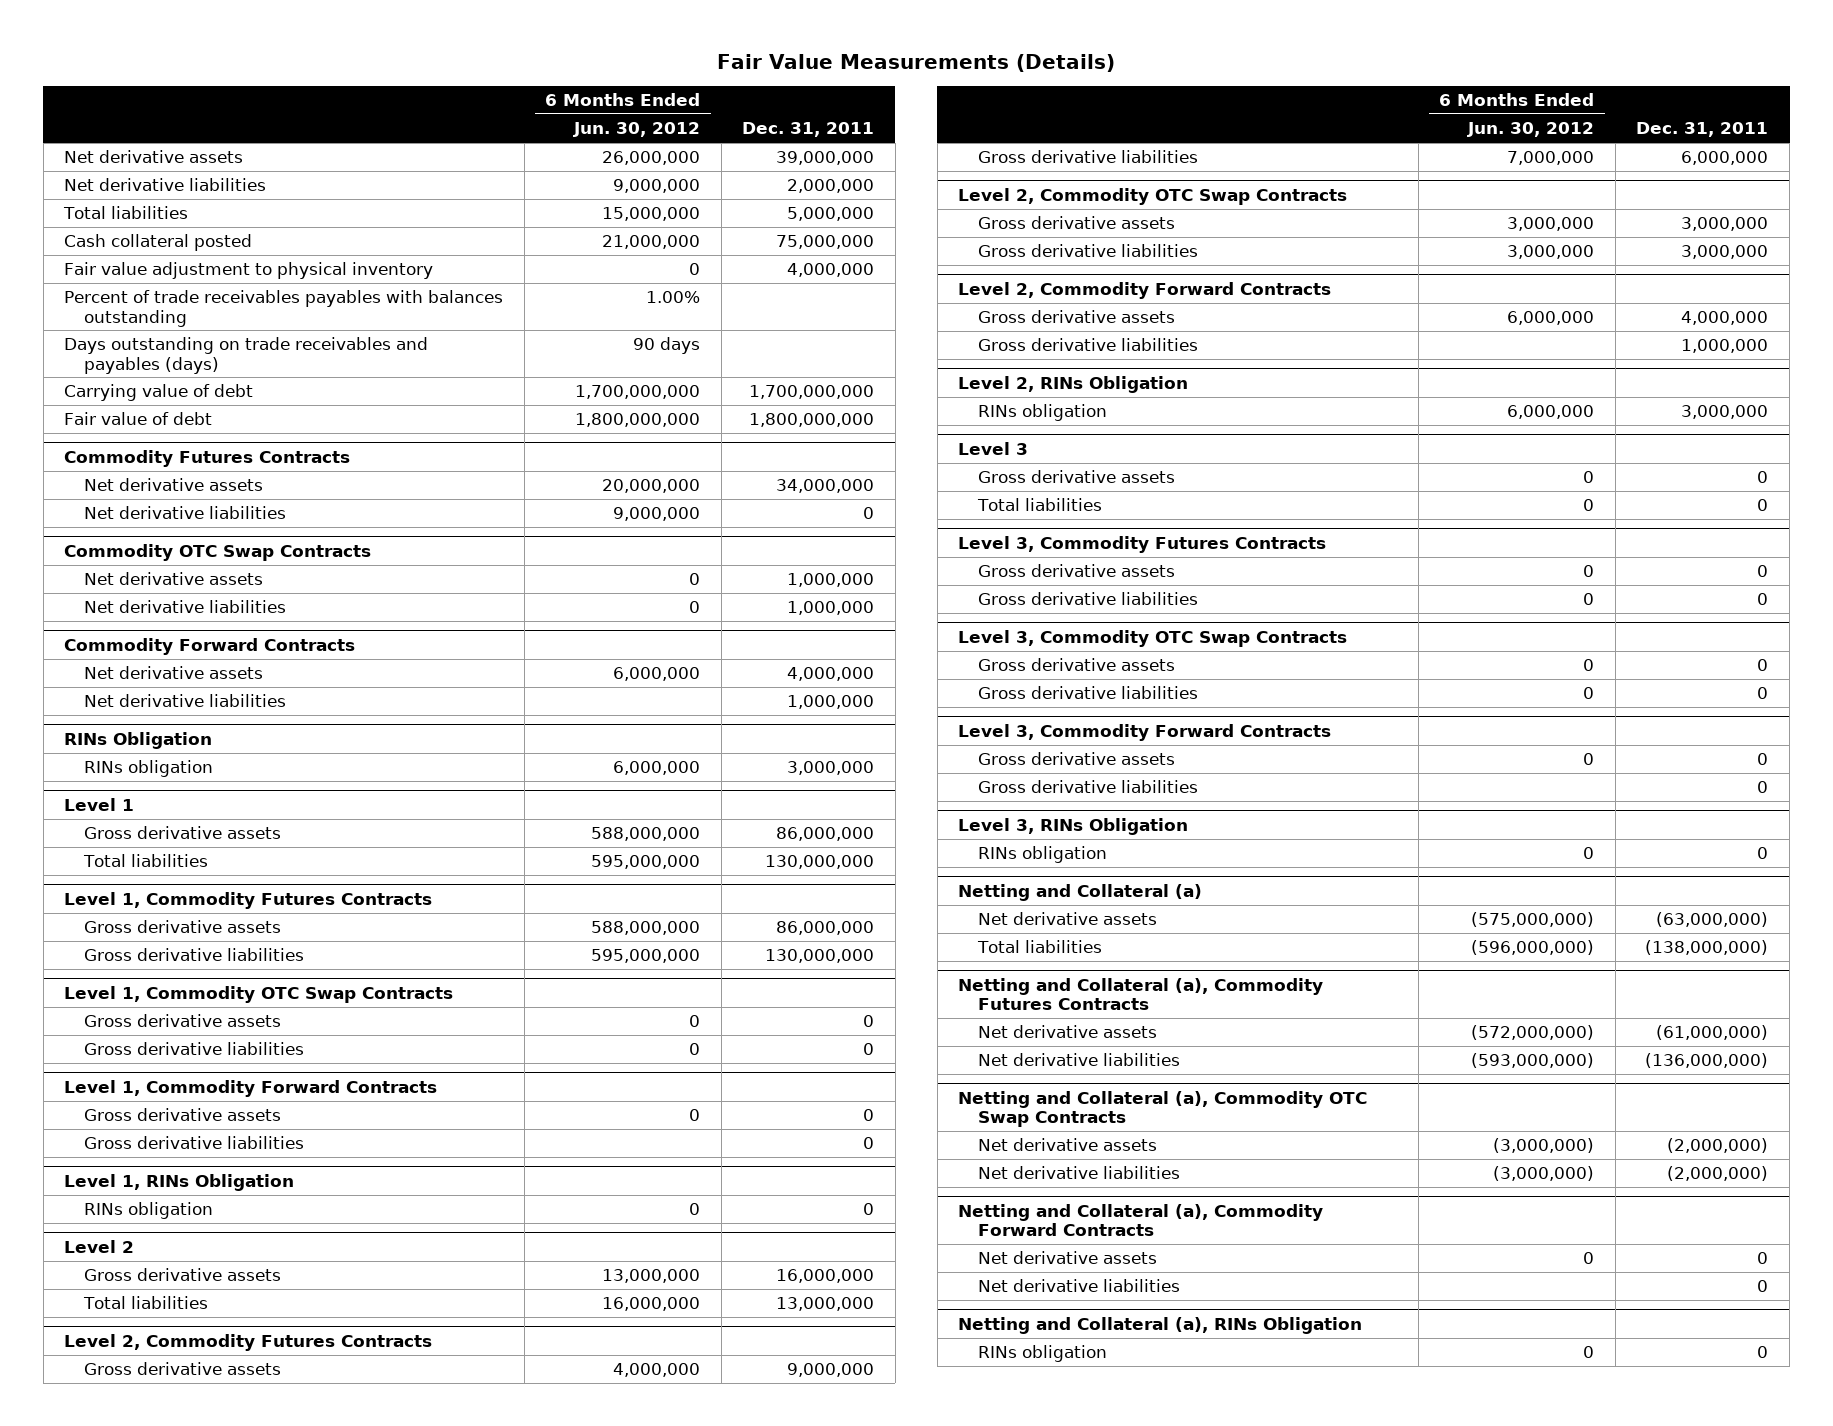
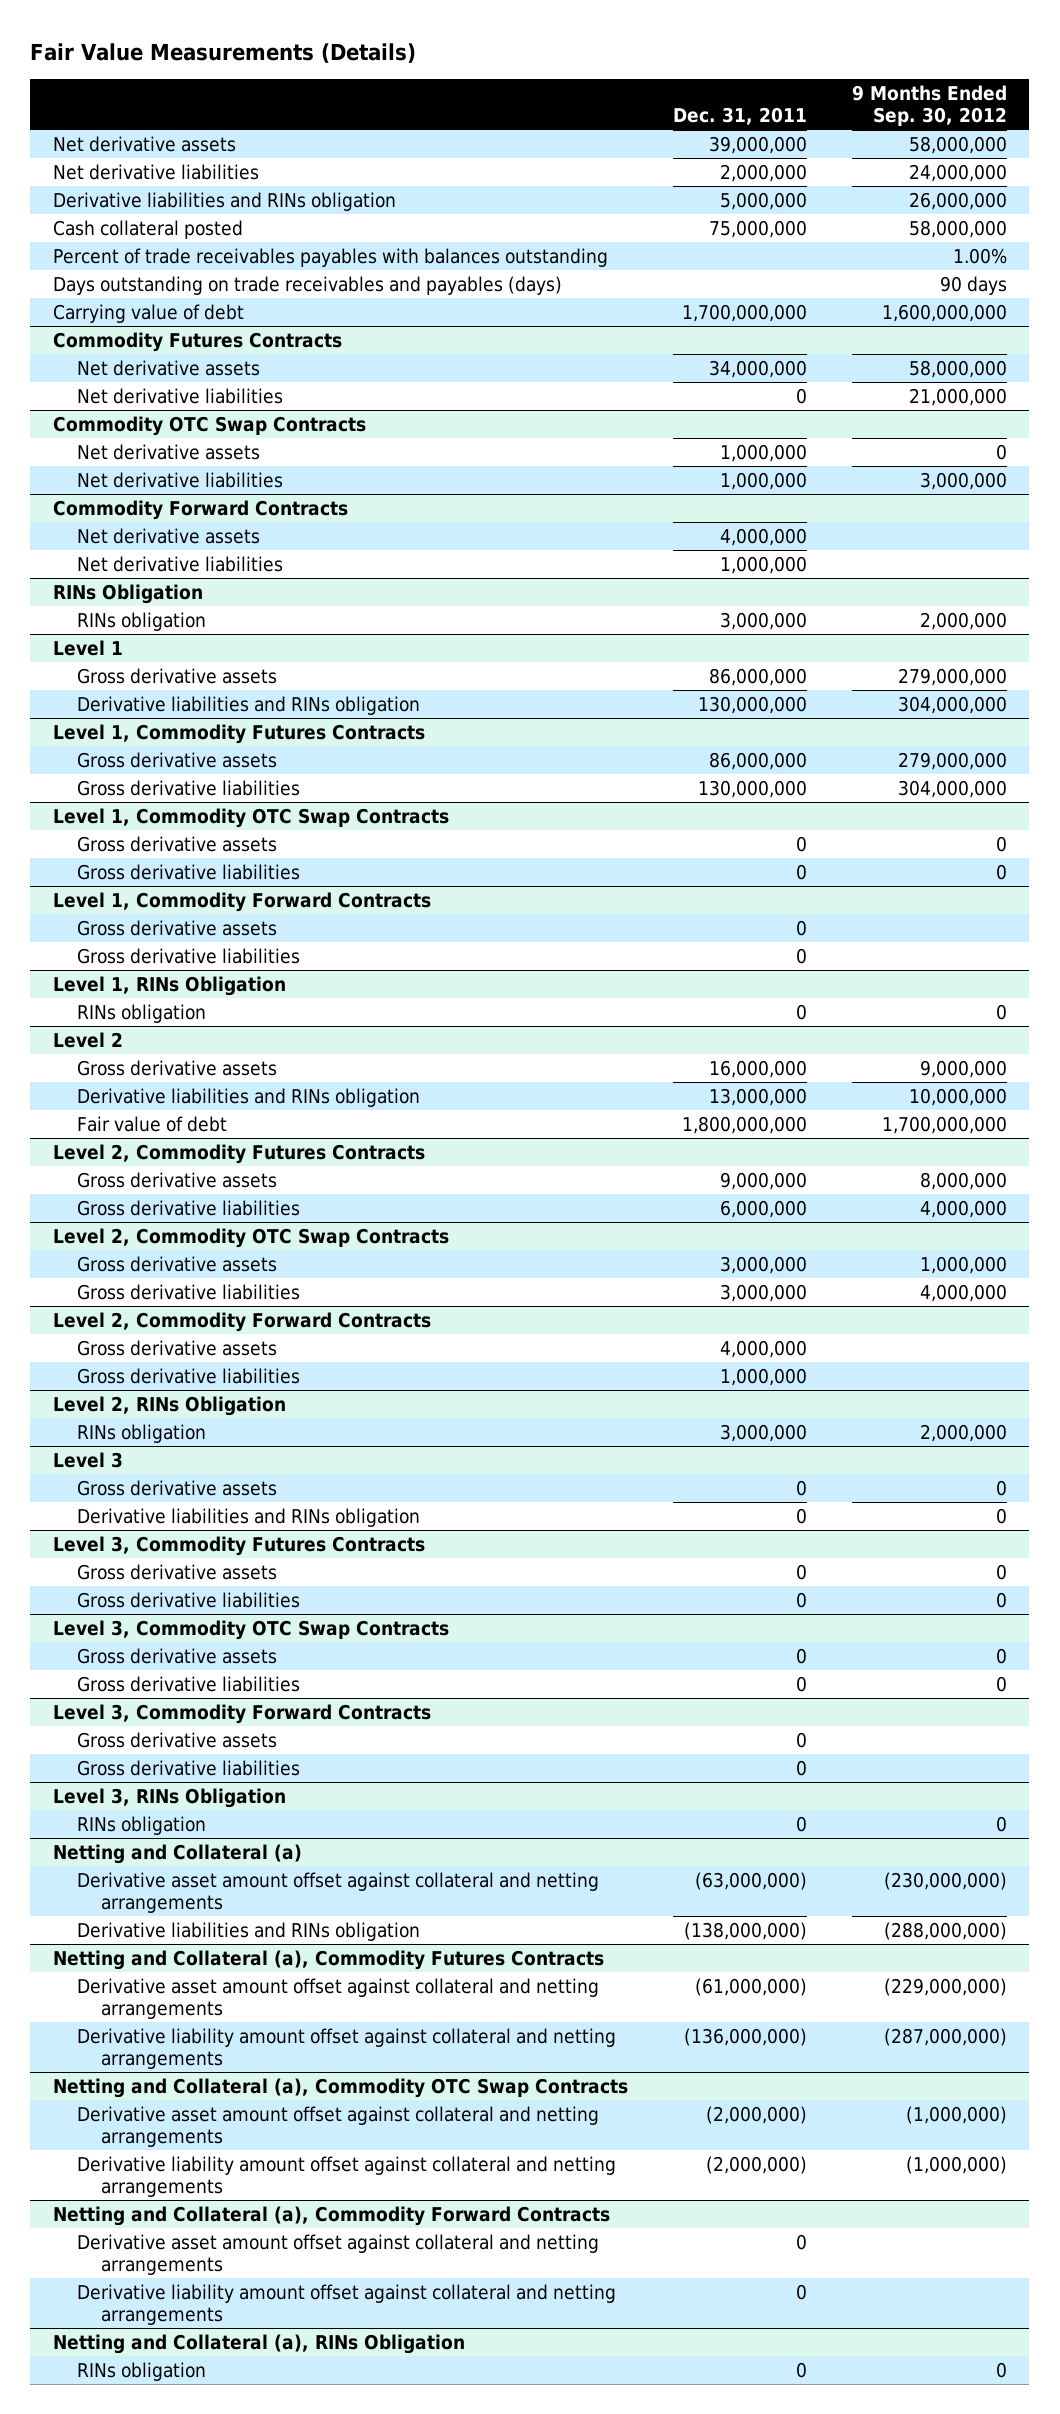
- | 6 Months Ended Jun. 30, 2012 | Dec. 31, 2011
+ | Dec. 31, 2011 | 9 Months Ended Sep. 30, 2012
- Total liabilities | 15,000,000 | 5,000,000
+ Derivative liabilities and RINs obligation | 5,000,000 | 26,000,000
- Fair value adjustment to physical inventory | 0 | 4,000,000
- Fair value of debt | 1,800,000,000 | 1,800,000,000
@ Level 1
- Total liabilities | 595,000,000 | 130,000,000
+ Derivative liabilities and RINs obligation | 130,000,000 | 304,000,000
@ Level 2
- Total liabilities | 16,000,000 | 13,000,000
+ Derivative liabilities and RINs obligation | 13,000,000 | 10,000,000
+ Fair value of debt | 1,800,000,000 | 1,700,000,000
@ Level 3
- Total liabilities | 0 | 0
+ Derivative liabilities and RINs obligation | 0 | 0
@ Netting and Collateral (a)
- Net derivative assets | (575,000,000) | (63,000,000)
- Total liabilities | (596,000,000) | (138,000,000)
+ Derivative asset amount offset against collateral and netting arrangements | (63,000,000) | (230,000,000)
+ Derivative liabilities and RINs obligation | (138,000,000) | (288,000,000)
@ Netting and Collateral (a), Commodity Futures Contracts
- Net derivative assets | (572,000,000) | (61,000,000)
- Net derivative liabilities | (593,000,000) | (136,000,000)
+ Derivative asset amount offset against collateral and netting arrangements | (61,000,000) | (229,000,000)
+ Derivative liability amount offset against collateral and netting arrangements | (136,000,000) | (287,000,000)
@ Netting and Collateral (a), Commodity OTC Swap Contracts
- Net derivative assets | (3,000,000) | (2,000,000)
- Net derivative liabilities | (3,000,000) | (2,000,000)
+ Derivative asset amount offset against collateral and netting arrangements | (2,000,000) | (1,000,000)
+ Derivative liability amount offset against collateral and netting arrangements | (2,000,000) | (1,000,000)
@ Netting and Collateral (a), Commodity Forward Contracts
- Net derivative assets | 0 | 0
- Net derivative liabilities | | 0
+ Derivative asset amount offset against collateral and netting arrangements | 0 |
+ Derivative liability amount offset against collateral and netting arrangements | 0 |

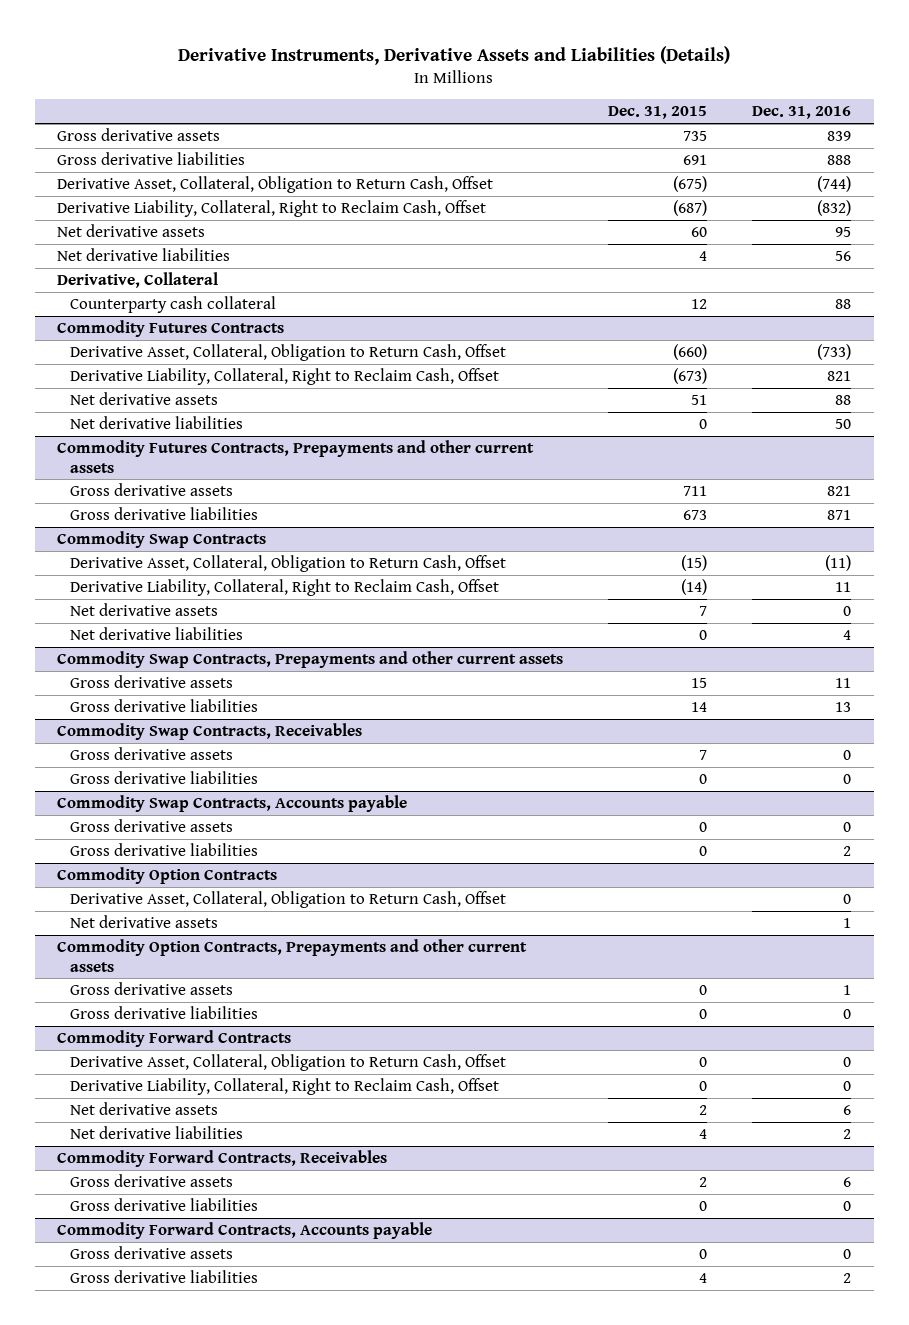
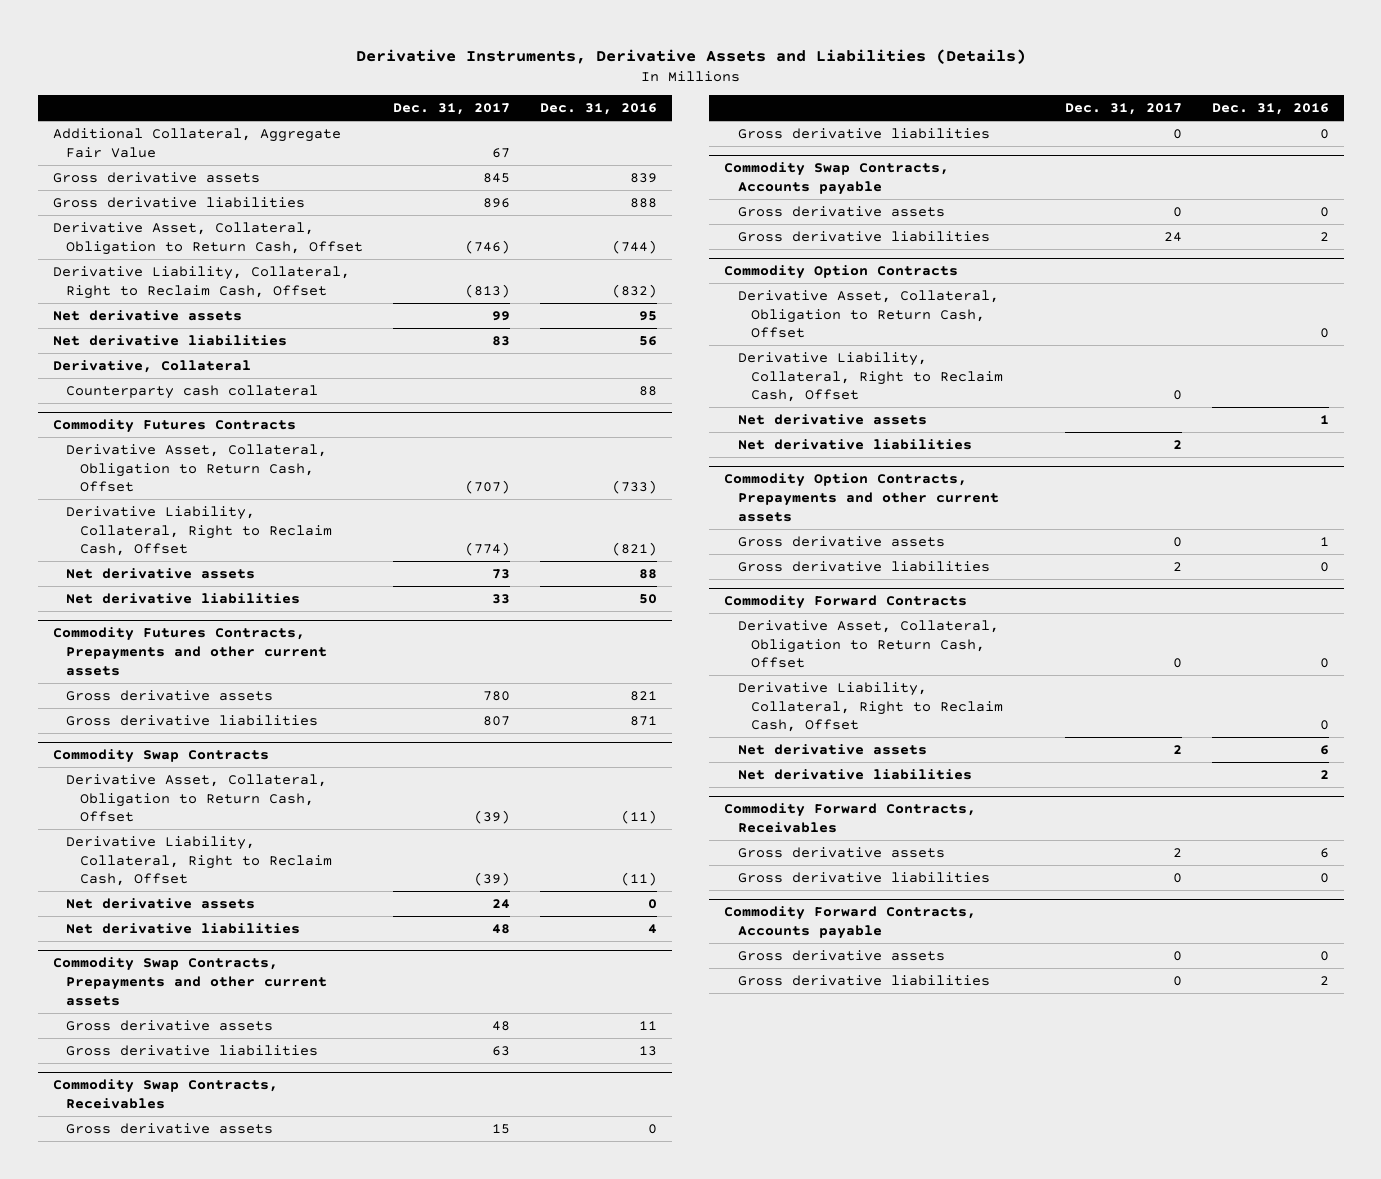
- | Dec. 31, 2015 | Dec. 31, 2016
+ | Dec. 31, 2017 | Dec. 31, 2016
+ Additional Collateral, Aggregate Fair Value | 67 |
@ Commodity Futures Contracts
- Derivative Liability, Collateral, Right to Reclaim Cash, Offset | (673) | 821
+ Derivative Liability, Collateral, Right to Reclaim Cash, Offset | (774) | (821)
@ Commodity Swap Contracts
- Derivative Liability, Collateral, Right to Reclaim Cash, Offset | (14) | 11
+ Derivative Liability, Collateral, Right to Reclaim Cash, Offset | (39) | (11)
@ Commodity Option Contracts
+ Derivative Liability, Collateral, Right to Reclaim Cash, Offset | 0 |
+ Net derivative liabilities | 2 |

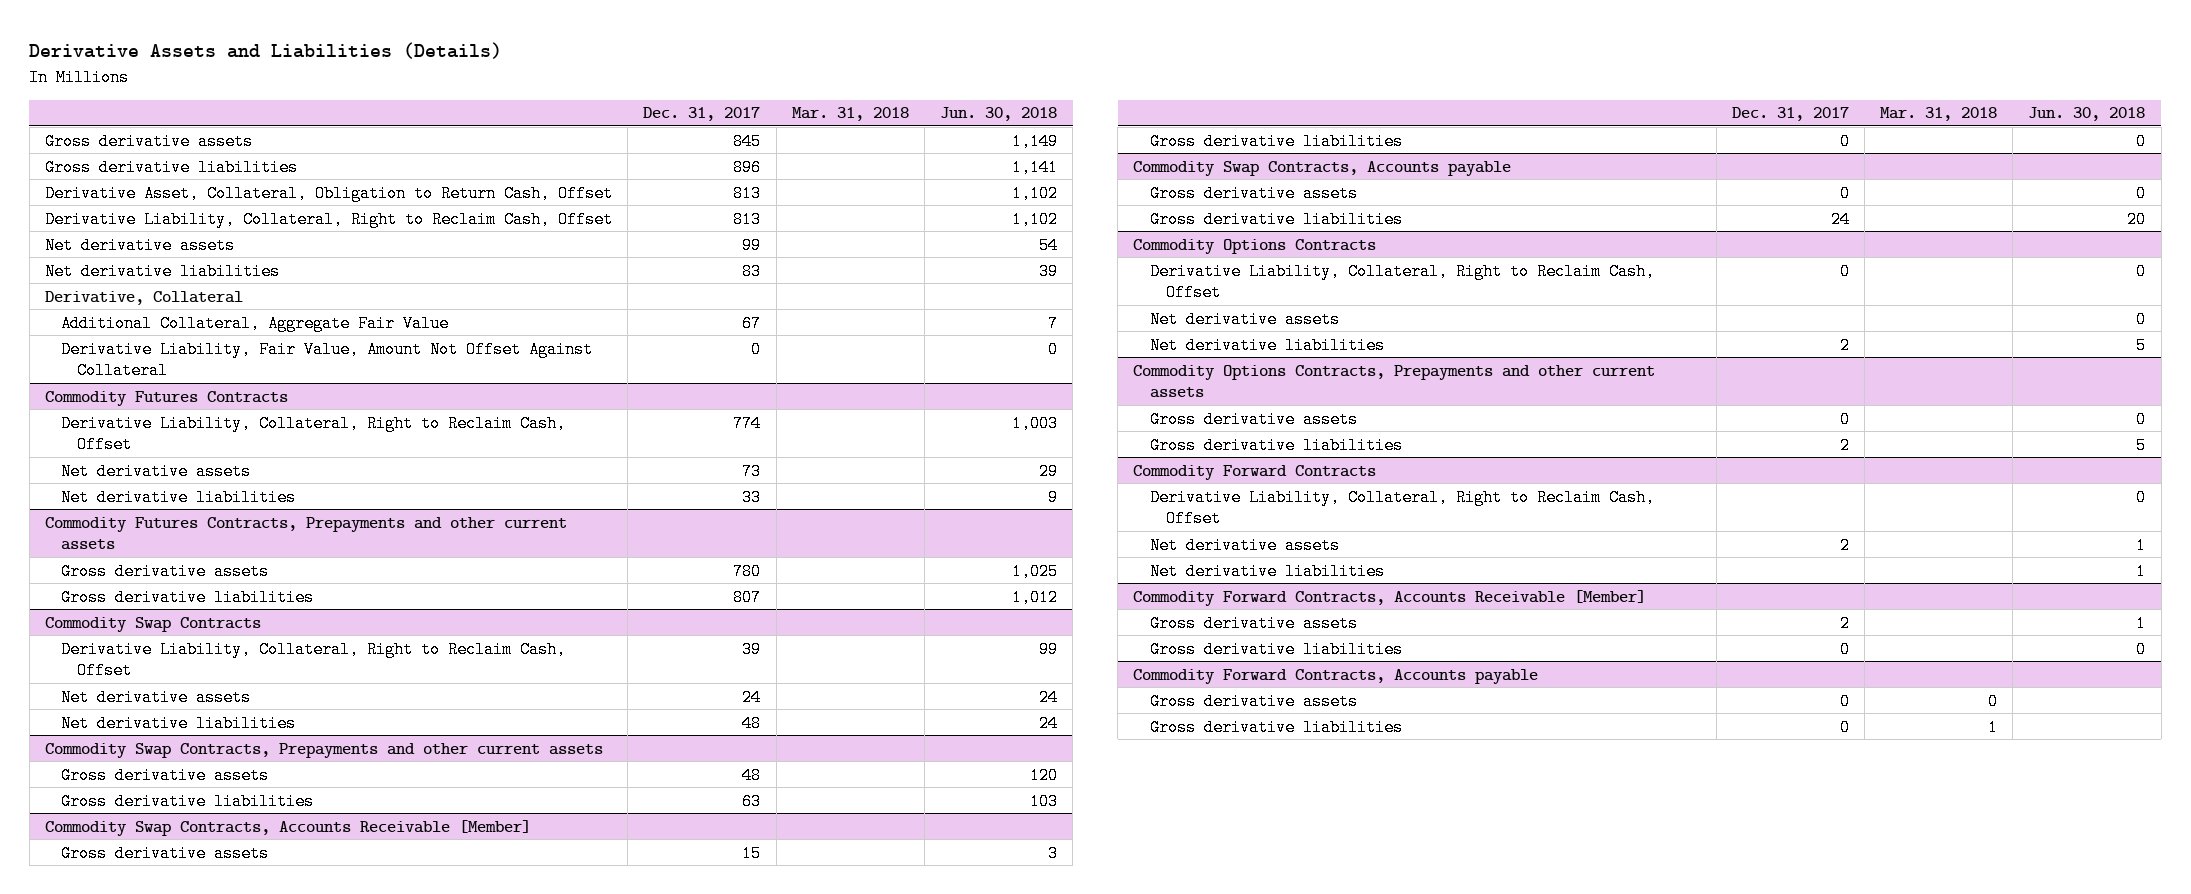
- Derivative Instruments, Derivative Assets and Liabilities (Details)
+ Derivative Assets and Liabilities (Details)
- | Dec. 31, 2017 | Dec. 31, 2016
+ | Dec. 31, 2017 | Mar. 31, 2018 | Jun. 30, 2018
- Derivative Asset, Collateral, Obligation to Return Cash, Offset | (746) | (744)
- Derivative Liability, Collateral, Right to Reclaim Cash, Offset | (813) | (832)
+ Derivative Asset, Collateral, Obligation to Return Cash, Offset | 813 | | 1,102
+ Derivative Liability, Collateral, Right to Reclaim Cash, Offset | 813 | | 1,102
- Counterparty cash collateral | | 88
moved down: Additional Collateral, Aggregate Fair Value | 67 | | 7
+ Derivative Liability, Fair Value, Amount Not Offset Against Collateral | 0 | | 0
@ Commodity Futures Contracts
- Derivative Asset, Collateral, Obligation to Return Cash, Offset | (707) | (733)
- Derivative Liability, Collateral, Right to Reclaim Cash, Offset | (774) | (821)
+ Derivative Liability, Collateral, Right to Reclaim Cash, Offset | 774 | | 1,003
@ Commodity Swap Contracts
- Derivative Asset, Collateral, Obligation to Return Cash, Offset | (39) | (11)
- Derivative Liability, Collateral, Right to Reclaim Cash, Offset | (39) | (11)
+ Derivative Liability, Collateral, Right to Reclaim Cash, Offset | 39 | | 99
- Commodity Swap Contracts, Receivables
+ Commodity Swap Contracts, Accounts Receivable [Member]
- Commodity Option Contracts
- Derivative Asset, Collateral, Obligation to Return Cash, Offset | | 0
+ Commodity Options Contracts
- Commodity Option Contracts, Prepayments and other current assets
+ Commodity Options Contracts, Prepayments and other current assets
@ Commodity Forward Contracts
- Derivative Asset, Collateral, Obligation to Return Cash, Offset | 0 | 0
- Commodity Forward Contracts, Receivables
+ Commodity Forward Contracts, Accounts Receivable [Member]

